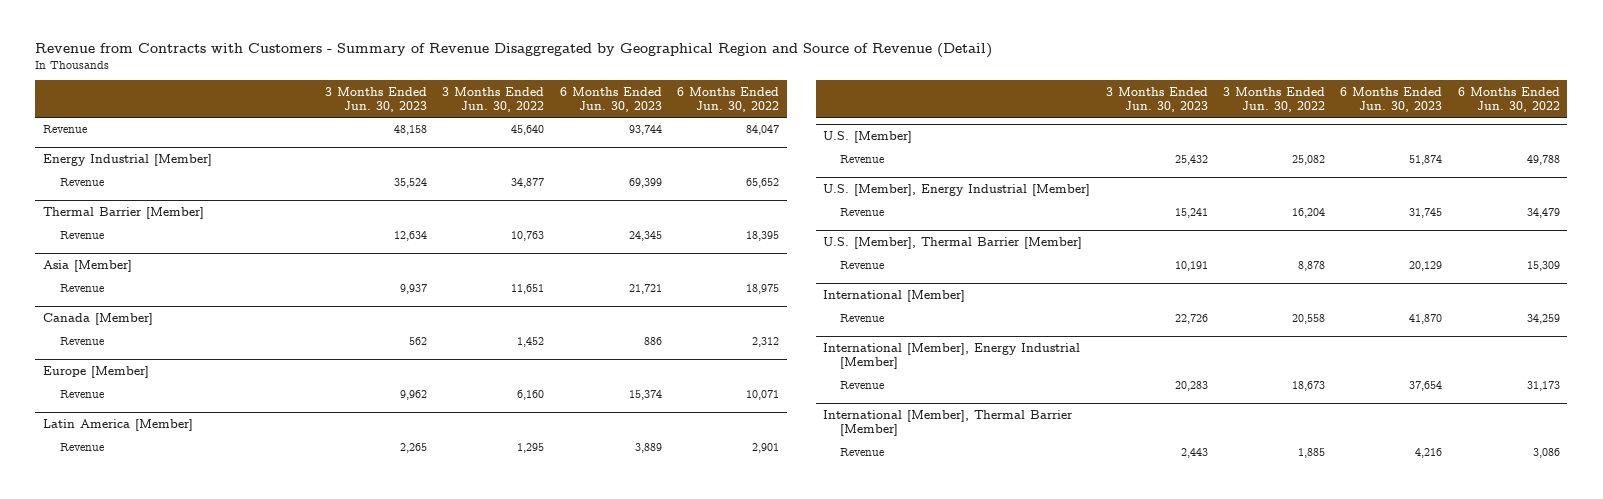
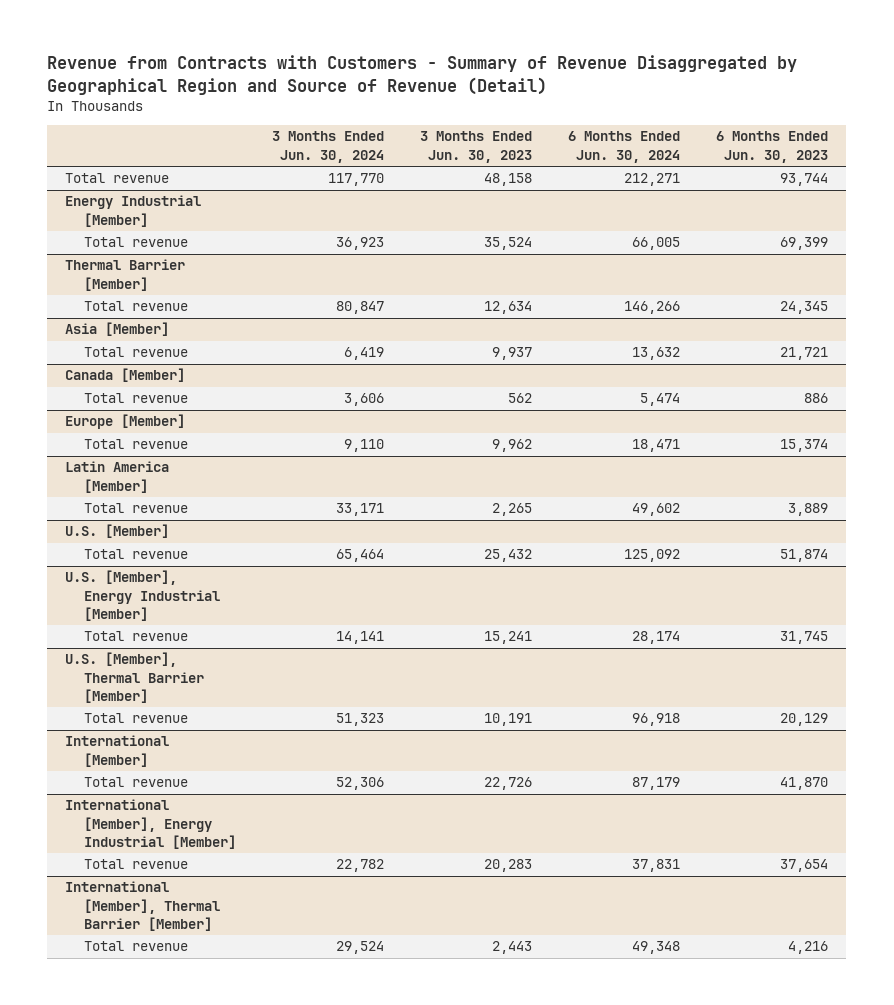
- | 3 Months Ended Jun. 30, 2023 | 3 Months Ended Jun. 30, 2022 | 6 Months Ended Jun. 30, 2023 | 6 Months Ended Jun. 30, 2022
+ | 3 Months Ended Jun. 30, 2024 | 3 Months Ended Jun. 30, 2023 | 6 Months Ended Jun. 30, 2024 | 6 Months Ended Jun. 30, 2023
- Revenue | 48,158 | 45,640 | 93,744 | 84,047
+ Total revenue | 117,770 | 48,158 | 212,271 | 93,744
@ Energy Industrial [Member]
- Revenue | 35,524 | 34,877 | 69,399 | 65,652
+ Total revenue | 36,923 | 35,524 | 66,005 | 69,399
@ Thermal Barrier [Member]
- Revenue | 12,634 | 10,763 | 24,345 | 18,395
+ Total revenue | 80,847 | 12,634 | 146,266 | 24,345
@ Asia [Member]
- Revenue | 9,937 | 11,651 | 21,721 | 18,975
+ Total revenue | 6,419 | 9,937 | 13,632 | 21,721
@ Canada [Member]
- Revenue | 562 | 1,452 | 886 | 2,312
+ Total revenue | 3,606 | 562 | 5,474 | 886
@ Europe [Member]
- Revenue | 9,962 | 6,160 | 15,374 | 10,071
+ Total revenue | 9,110 | 9,962 | 18,471 | 15,374
@ Latin America [Member]
- Revenue | 2,265 | 1,295 | 3,889 | 2,901
+ Total revenue | 33,171 | 2,265 | 49,602 | 3,889
@ U.S. [Member]
- Revenue | 25,432 | 25,082 | 51,874 | 49,788
+ Total revenue | 65,464 | 25,432 | 125,092 | 51,874
@ U.S. [Member], Energy Industrial [Member]
- Revenue | 15,241 | 16,204 | 31,745 | 34,479
+ Total revenue | 14,141 | 15,241 | 28,174 | 31,745
@ U.S. [Member], Thermal Barrier [Member]
- Revenue | 10,191 | 8,878 | 20,129 | 15,309
+ Total revenue | 51,323 | 10,191 | 96,918 | 20,129
@ International [Member]
- Revenue | 22,726 | 20,558 | 41,870 | 34,259
+ Total revenue | 52,306 | 22,726 | 87,179 | 41,870
@ International [Member], Energy Industrial [Member]
- Revenue | 20,283 | 18,673 | 37,654 | 31,173
+ Total revenue | 22,782 | 20,283 | 37,831 | 37,654
@ International [Member], Thermal Barrier [Member]
- Revenue | 2,443 | 1,885 | 4,216 | 3,086
+ Total revenue | 29,524 | 2,443 | 49,348 | 4,216

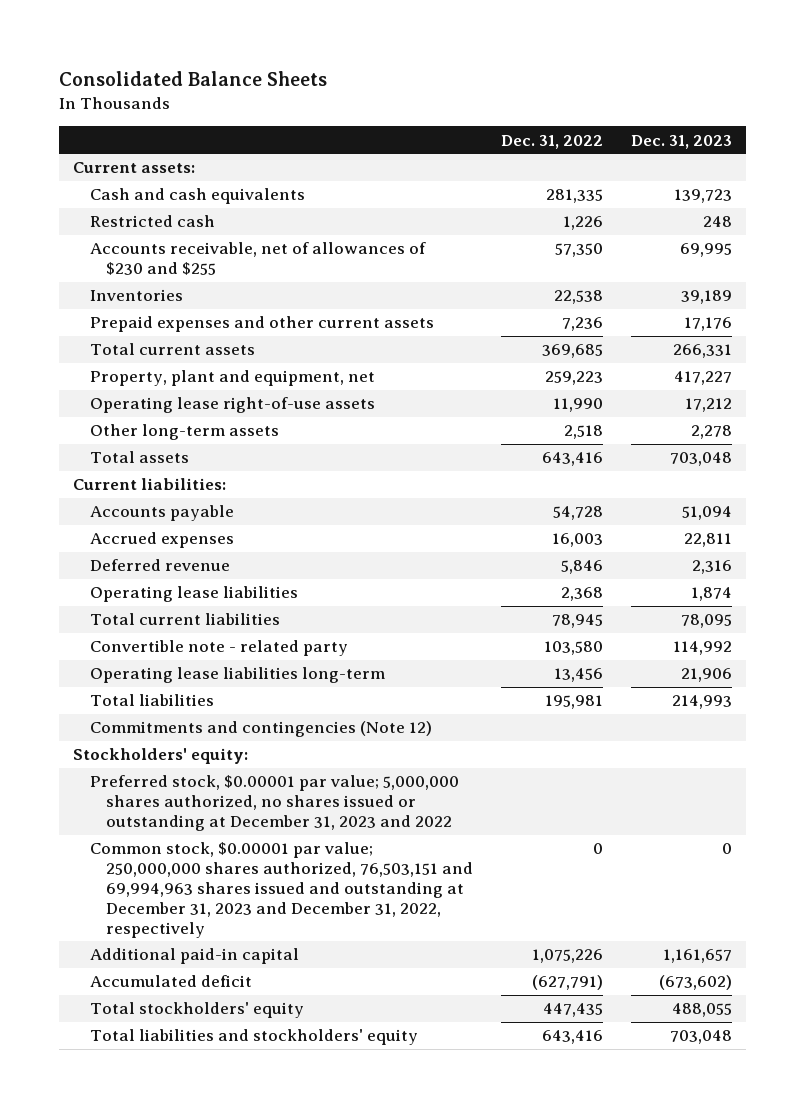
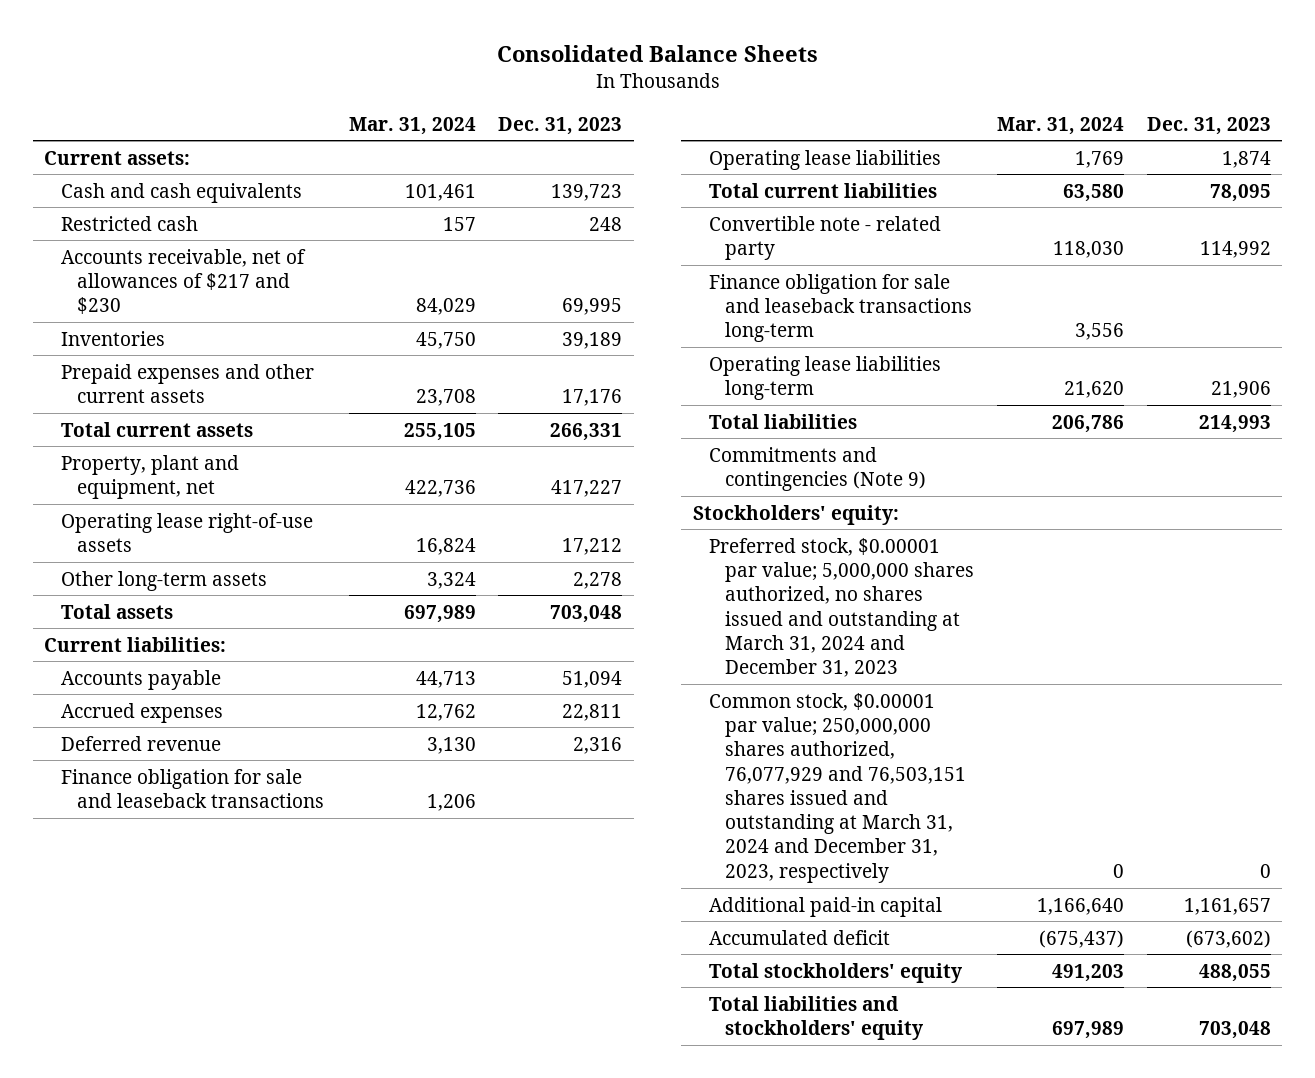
- | Dec. 31, 2022 | Dec. 31, 2023
+ | Mar. 31, 2024 | Dec. 31, 2023
- Accounts receivable, net of allowances of $230 and $255 | 57,350 | 69,995
+ Accounts receivable, net of allowances of $217 and $230 | 84,029 | 69,995
+ Finance obligation for sale and leaseback transactions | 1,206 |
+ Finance obligation for sale and leaseback transactions long-term | 3,556 |
- Commitments and contingencies (Note 12)
+ Commitments and contingencies (Note 9)
- Preferred stock, $0.00001 par value; 5,000,000 shares authorized, no shares issued or outstanding at December 31, 2023 and 2022
- Common stock, $0.00001 par value; 250,000,000 shares authorized, 76,503,151 and 69,994,963 shares issued and outstanding at December 31, 2023 and December 31, 2022, respectively | 0 | 0
+ Preferred stock, $0.00001 par value; 5,000,000 shares authorized, no shares issued and outstanding at March 31, 2024 and December 31, 2023
+ Common stock, $0.00001 par value; 250,000,000 shares authorized, 76,077,929 and 76,503,151 shares issued and outstanding at March 31, 2024 and December 31, 2023, respectively | 0 | 0

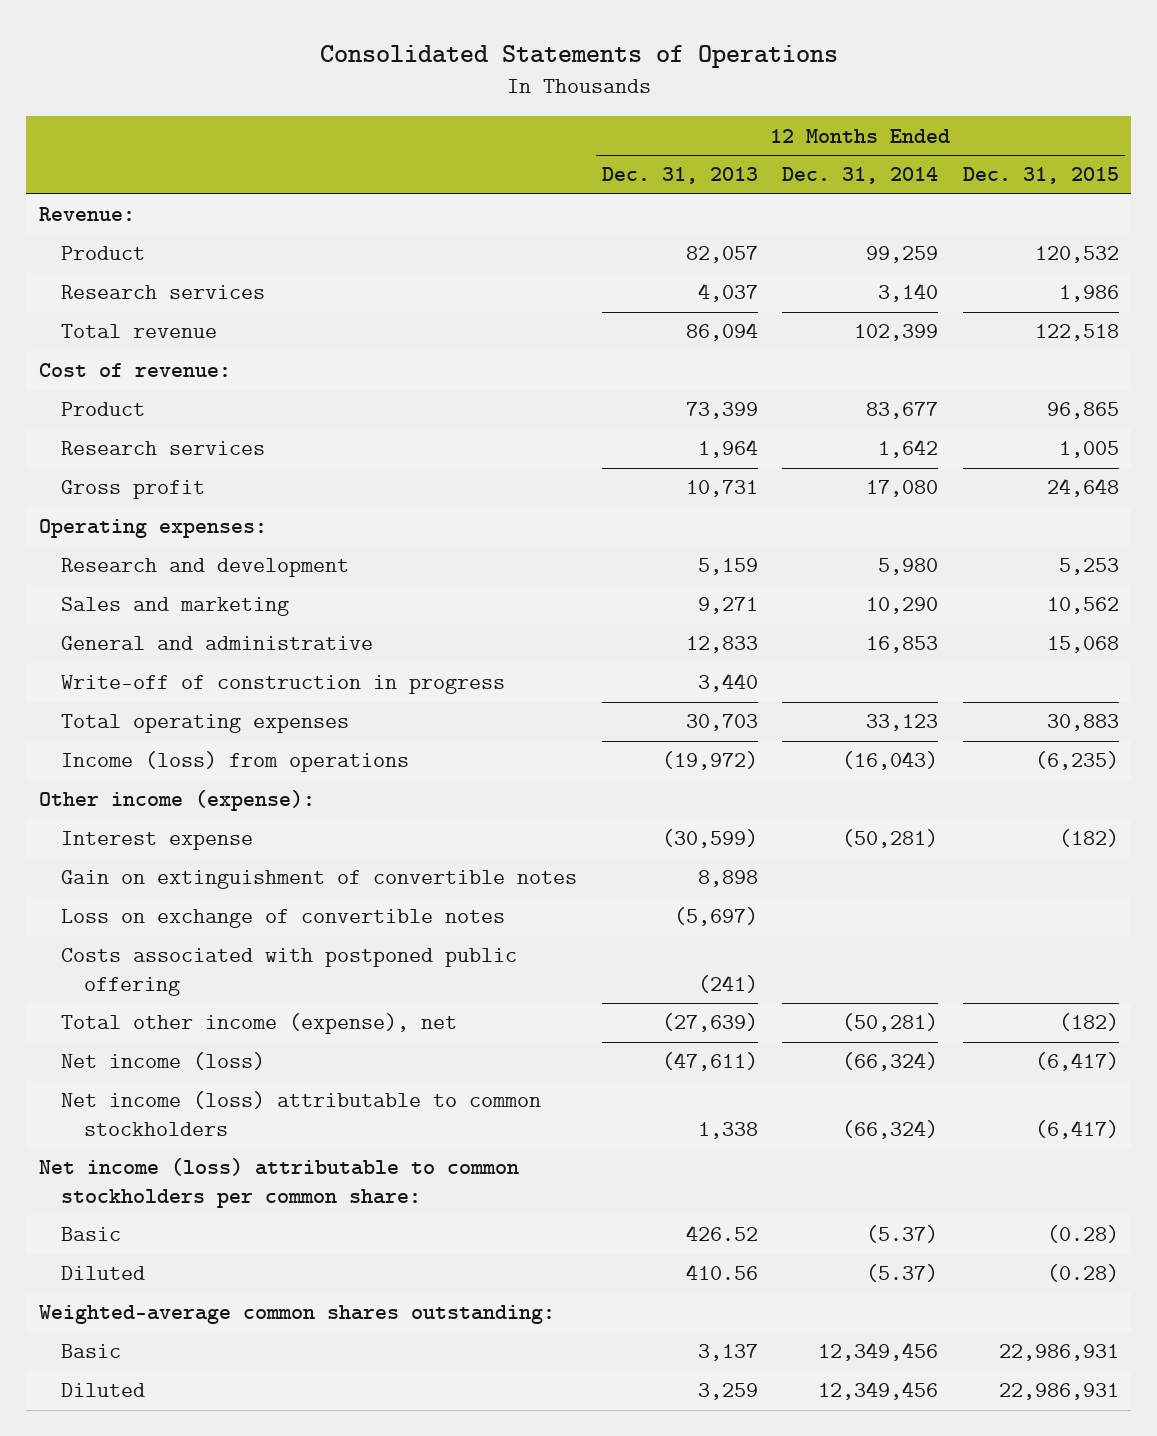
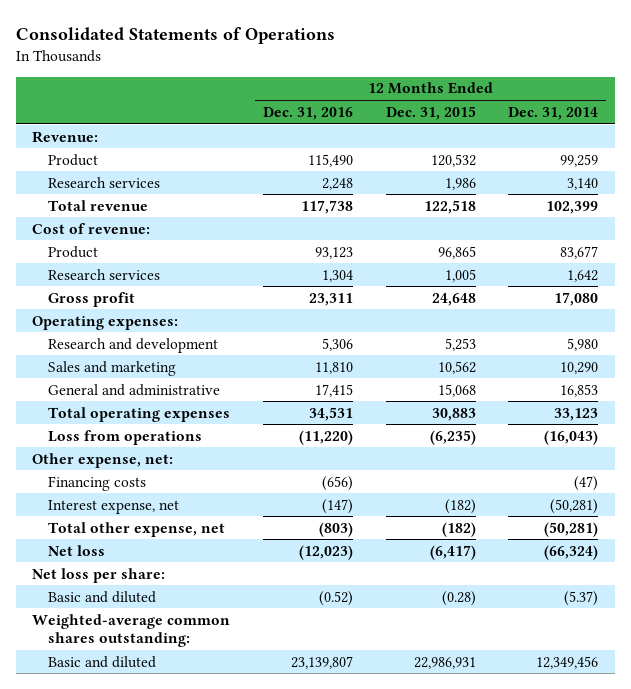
- | 12 Months Ended Dec. 31, 2013 | 12 Months Ended Dec. 31, 2014 | 12 Months Ended Dec. 31, 2015
+ | 12 Months Ended Dec. 31, 2016 | 12 Months Ended Dec. 31, 2015 | 12 Months Ended Dec. 31, 2014
- Write-off of construction in progress | 3,440 | |
- Income (loss) from operations | (19,972) | (16,043) | (6,235)
- Other income (expense):
- Interest expense | (30,599) | (50,281) | (182)
- Gain on extinguishment of convertible notes | 8,898 | |
- Loss on exchange of convertible notes | (5,697) | |
- Costs associated with postponed public offering | (241) | |
- Total other income (expense), net | (27,639) | (50,281) | (182)
- Net income (loss) | (47,611) | (66,324) | (6,417)
- Net income (loss) attributable to common stockholders | 1,338 | (66,324) | (6,417)
- Net income (loss) attributable to common stockholders per common share:
- Basic | 426.52 | (5.37) | (0.28)
- Diluted | 410.56 | (5.37) | (0.28)
+ Loss from operations | (11,220) | (6,235) | (16,043)
+ Other expense, net:
+ Financing costs | (656) | | (47)
+ Interest expense, net | (147) | (182) | (50,281)
+ Total other expense, net | (803) | (182) | (50,281)
+ Net loss | (12,023) | (6,417) | (66,324)
+ Net loss per share:
+ Basic and diluted | (0.52) | (0.28) | (5.37)
- Basic | 3,137 | 12,349,456 | 22,986,931
- Diluted | 3,259 | 12,349,456 | 22,986,931
+ Basic and diluted | 23,139,807 | 22,986,931 | 12,349,456

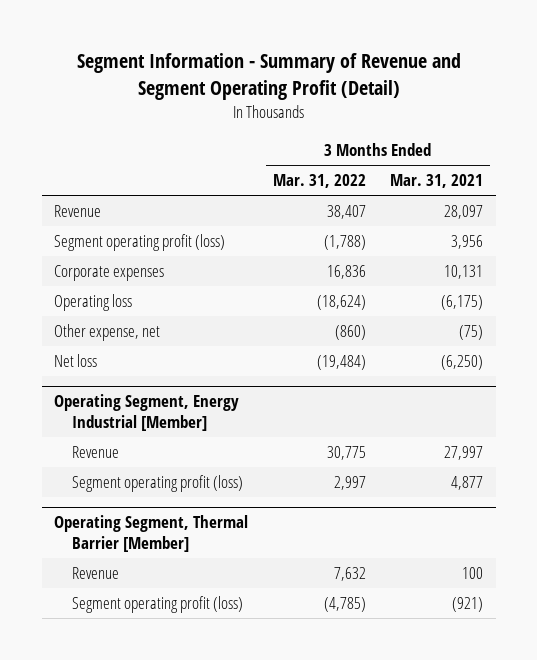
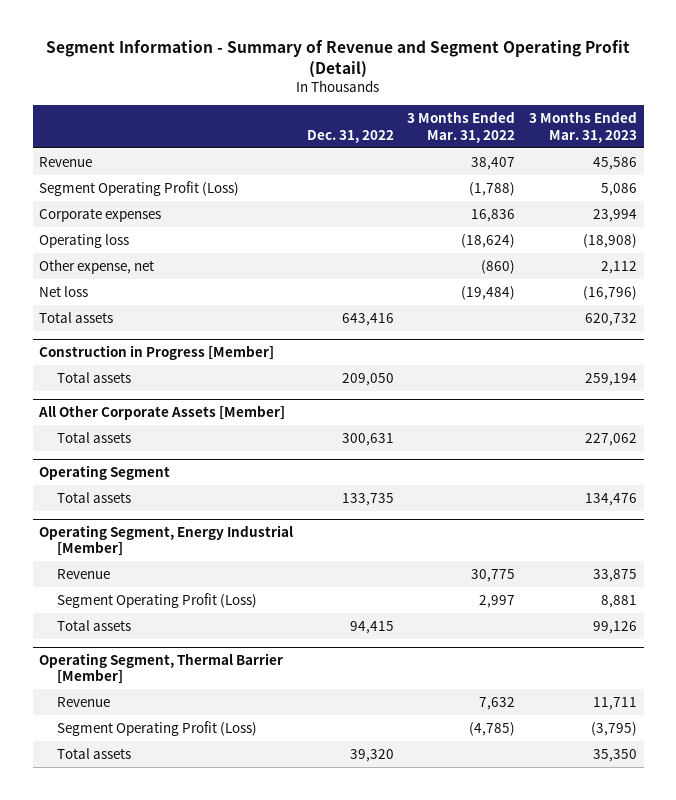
- | 3 Months Ended Mar. 31, 2022 | 3 Months Ended Mar. 31, 2021
+ | Dec. 31, 2022 | 3 Months Ended Mar. 31, 2022 | 3 Months Ended Mar. 31, 2023
- Segment operating profit (loss) | (1,788) | 3,956
+ Segment Operating Profit (Loss) | | (1,788) | 5,086
+ Total assets | 643,416 | | 620,732
+ Construction in Progress [Member]
+ Total assets | 209,050 | | 259,194
+ All Other Corporate Assets [Member]
+ Total assets | 300,631 | | 227,062
+ Operating Segment
+ Total assets | 133,735 | | 134,476
@ Operating Segment, Energy Industrial [Member]
- Segment operating profit (loss) | 2,997 | 4,877
+ Segment Operating Profit (Loss) | | 2,997 | 8,881
+ Total assets | 94,415 | | 99,126
@ Operating Segment, Thermal Barrier [Member]
- Segment operating profit (loss) | (4,785) | (921)
+ Segment Operating Profit (Loss) | | (4,785) | (3,795)
+ Total assets | 39,320 | | 35,350

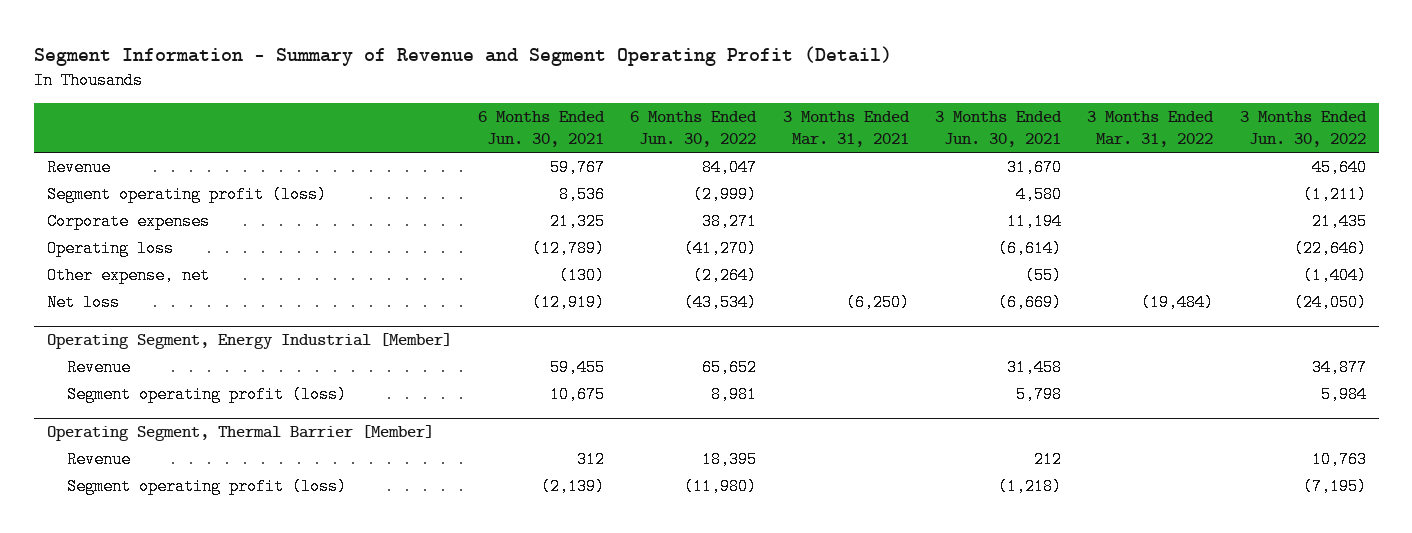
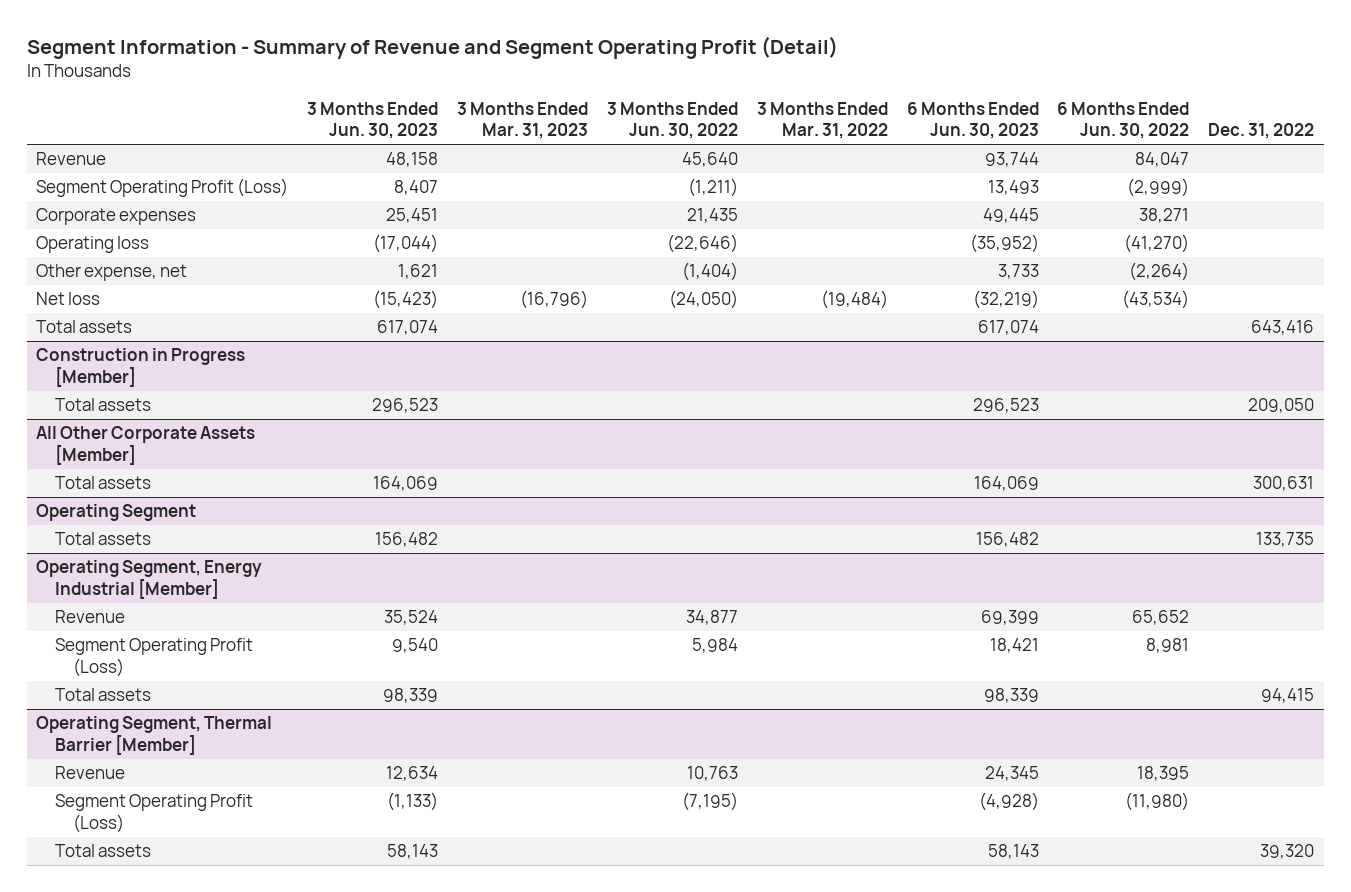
- | 6 Months Ended Jun. 30, 2021 | 6 Months Ended Jun. 30, 2022 | 3 Months Ended Mar. 31, 2021 | 3 Months Ended Jun. 30, 2021 | 3 Months Ended Mar. 31, 2022 | 3 Months Ended Jun. 30, 2022
+ | 3 Months Ended Jun. 30, 2023 | 3 Months Ended Mar. 31, 2023 | 3 Months Ended Jun. 30, 2022 | 3 Months Ended Mar. 31, 2022 | 6 Months Ended Jun. 30, 2023 | 6 Months Ended Jun. 30, 2022 | Dec. 31, 2022
- Segment operating profit (loss) | 8,536 | (2,999) | | 4,580 | | (1,211)
+ Segment Operating Profit (Loss) | 8,407 | | (1,211) | | 13,493 | (2,999) |
+ Total assets | 617,074 | | | | 617,074 | | 643,416
+ Construction in Progress [Member]
+ Total assets | 296,523 | | | | 296,523 | | 209,050
+ All Other Corporate Assets [Member]
+ Total assets | 164,069 | | | | 164,069 | | 300,631
+ Operating Segment
+ Total assets | 156,482 | | | | 156,482 | | 133,735
@ Operating Segment, Energy Industrial [Member]
- Segment operating profit (loss) | 10,675 | 8,981 | | 5,798 | | 5,984
+ Segment Operating Profit (Loss) | 9,540 | | 5,984 | | 18,421 | 8,981 |
+ Total assets | 98,339 | | | | 98,339 | | 94,415
@ Operating Segment, Thermal Barrier [Member]
- Segment operating profit (loss) | (2,139) | (11,980) | | (1,218) | | (7,195)
+ Segment Operating Profit (Loss) | (1,133) | | (7,195) | | (4,928) | (11,980) |
+ Total assets | 58,143 | | | | 58,143 | | 39,320

